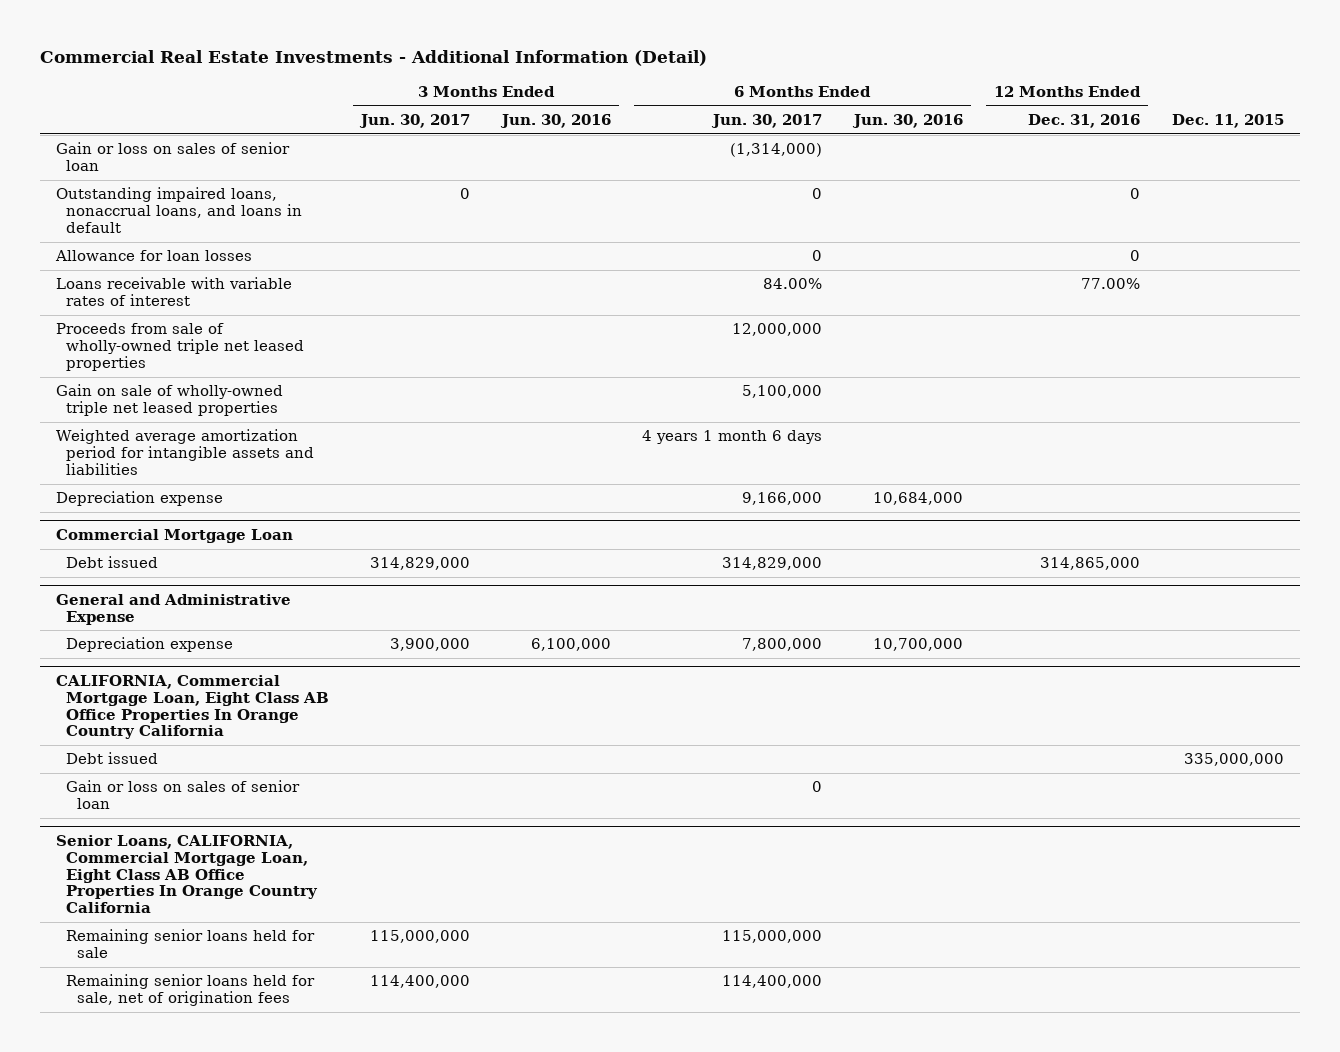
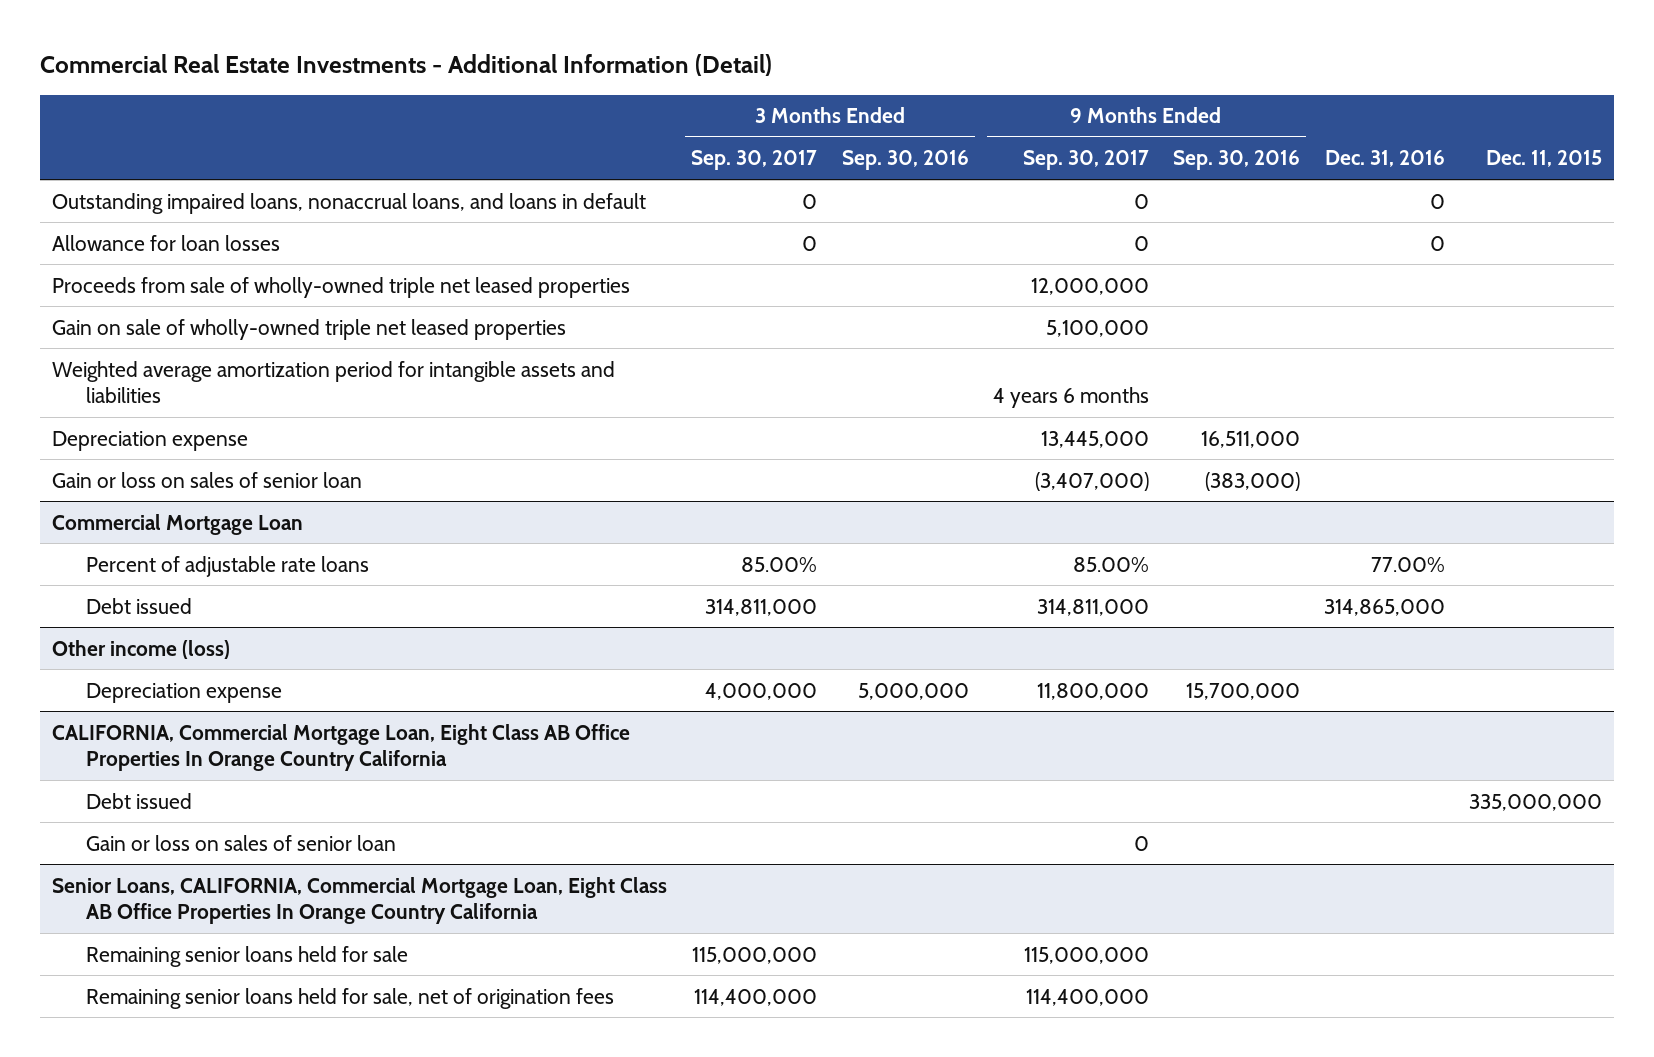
- | 3 Months Ended Jun. 30, 2017 | 3 Months Ended Jun. 30, 2016 | 6 Months Ended Jun. 30, 2017 | 6 Months Ended Jun. 30, 2016 | 12 Months Ended Dec. 31, 2016 | Dec. 11, 2015
+ | 3 Months Ended Sep. 30, 2017 | 3 Months Ended Sep. 30, 2016 | 9 Months Ended Sep. 30, 2017 | 9 Months Ended Sep. 30, 2016 | Dec. 31, 2016 | Dec. 11, 2015
- Loans receivable with variable rates of interest | | | 84.00% | | 77.00% |
moved down: Gain or loss on sales of senior loan | | | (3,407,000) | (383,000) | |
@ Commercial Mortgage Loan
+ Percent of adjustable rate loans | 85.00% | | 85.00% | | 77.00% |
- General and Administrative Expense
- Depreciation expense | 3,900,000 | 6,100,000 | 7,800,000 | 10,700,000 | |
+ Other income (loss)
+ Depreciation expense | 4,000,000 | 5,000,000 | 11,800,000 | 15,700,000 | |

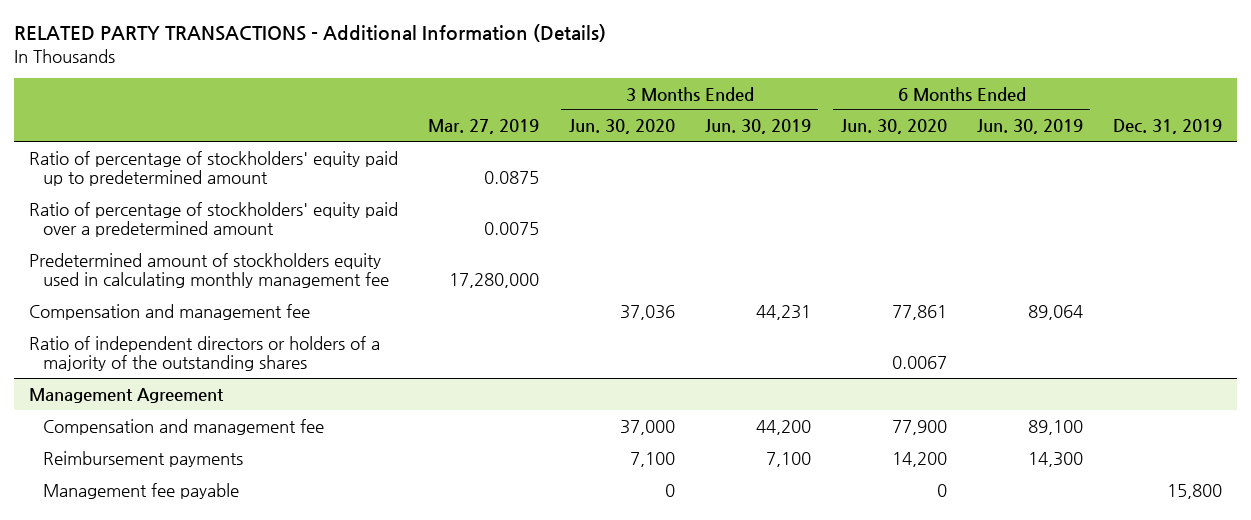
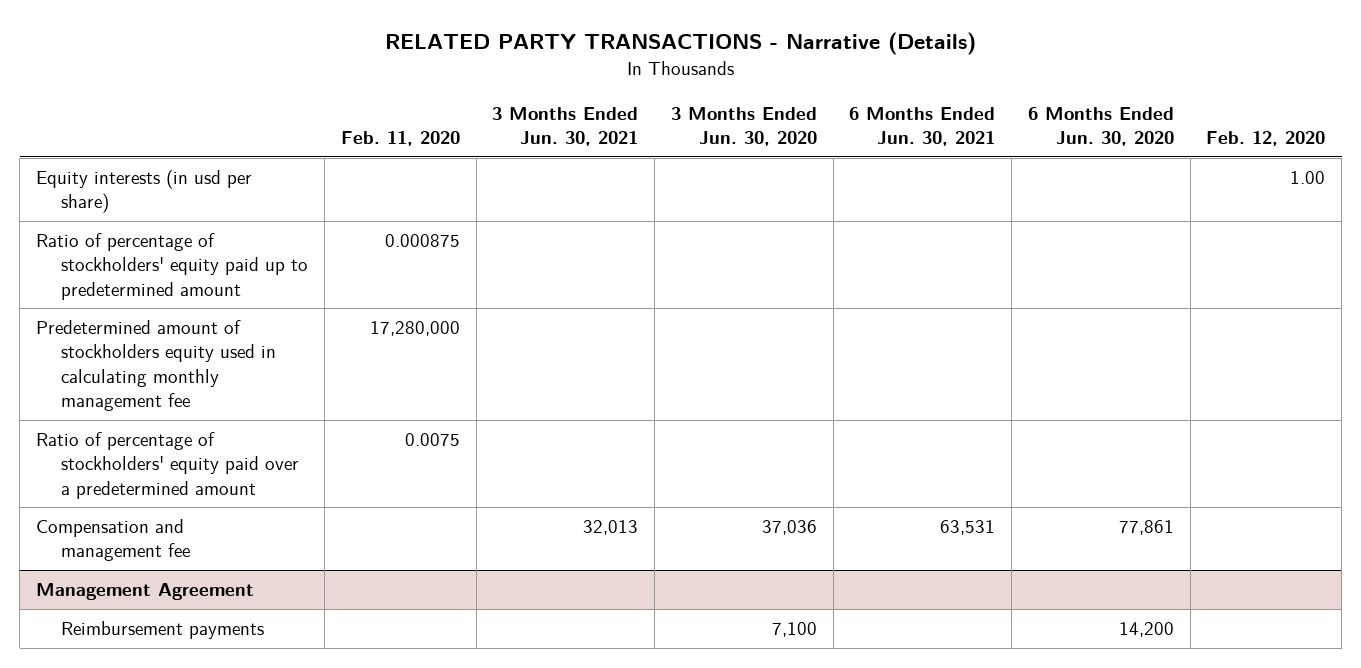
- RELATED PARTY TRANSACTIONS - Additional Information (Details)
+ RELATED PARTY TRANSACTIONS - Narrative (Details)
- | Mar. 27, 2019 | 3 Months Ended Jun. 30, 2020 | 3 Months Ended Jun. 30, 2019 | 6 Months Ended Jun. 30, 2020 | 6 Months Ended Jun. 30, 2019 | Dec. 31, 2019
+ | Feb. 11, 2020 | 3 Months Ended Jun. 30, 2021 | 3 Months Ended Jun. 30, 2020 | 6 Months Ended Jun. 30, 2021 | 6 Months Ended Jun. 30, 2020 | Feb. 12, 2020
+ Equity interests (in usd per share) | | | | | | 1.00
moved down: Ratio of percentage of stockholders' equity paid over a predetermined amount | 0.0075 | | | | |
- Ratio of independent directors or holders of a majority of the outstanding shares | | | | 0.0067 | |
@ Management Agreement
- Compensation and management fee | | 37,000 | 44,200 | 77,900 | 89,100 |
- Management fee payable | | 0 | | 0 | | 15,800

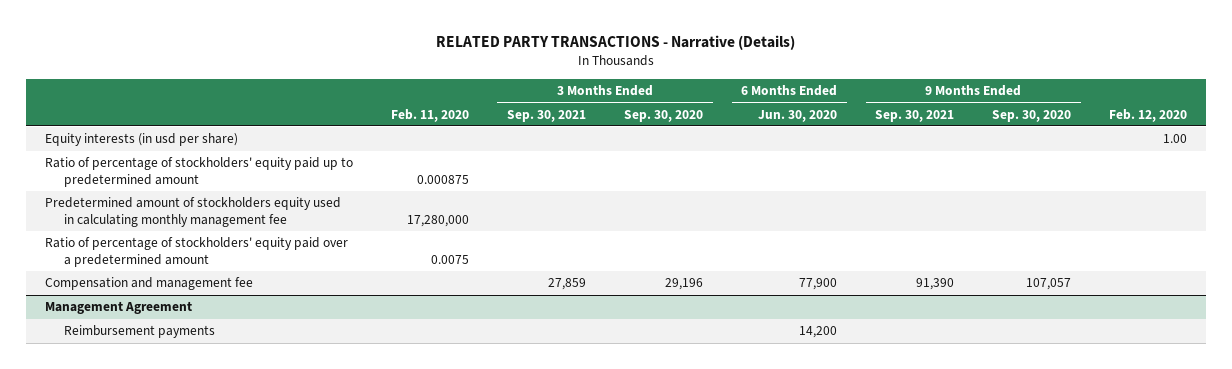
- | Feb. 11, 2020 | 3 Months Ended Jun. 30, 2021 | 3 Months Ended Jun. 30, 2020 | 6 Months Ended Jun. 30, 2021 | 6 Months Ended Jun. 30, 2020 | Feb. 12, 2020
+ | Feb. 11, 2020 | 3 Months Ended Sep. 30, 2021 | 3 Months Ended Sep. 30, 2020 | 6 Months Ended Jun. 30, 2020 | 9 Months Ended Sep. 30, 2021 | 9 Months Ended Sep. 30, 2020 | Feb. 12, 2020
- Compensation and management fee | | 32,013 | 37,036 | 63,531 | 77,861 |
+ Compensation and management fee | | 27,859 | 29,196 | 77,900 | 91,390 | 107,057 |

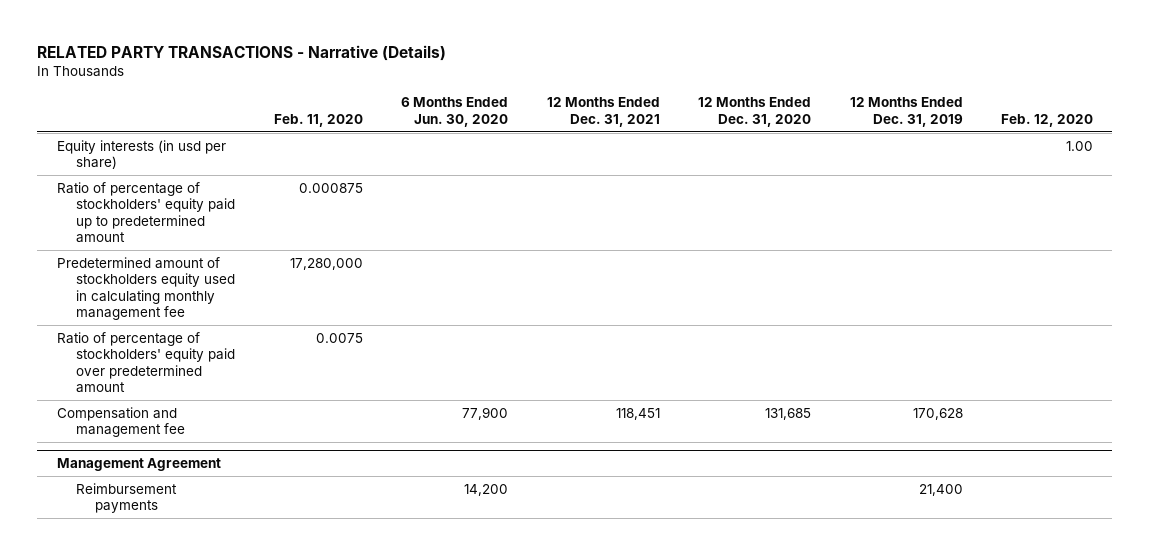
- | Feb. 11, 2020 | 3 Months Ended Sep. 30, 2021 | 3 Months Ended Sep. 30, 2020 | 6 Months Ended Jun. 30, 2020 | 9 Months Ended Sep. 30, 2021 | 9 Months Ended Sep. 30, 2020 | Feb. 12, 2020
+ | Feb. 11, 2020 | 6 Months Ended Jun. 30, 2020 | 12 Months Ended Dec. 31, 2021 | 12 Months Ended Dec. 31, 2020 | 12 Months Ended Dec. 31, 2019 | Feb. 12, 2020
- Ratio of percentage of stockholders' equity paid over a predetermined amount | 0.0075 | | | | | |
+ Ratio of percentage of stockholders' equity paid over predetermined amount | 0.0075 | | | | |

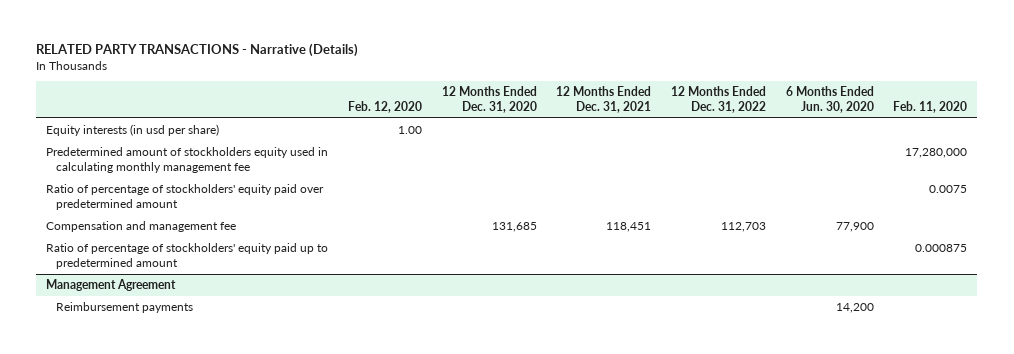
- | Feb. 11, 2020 | 6 Months Ended Jun. 30, 2020 | 12 Months Ended Dec. 31, 2021 | 12 Months Ended Dec. 31, 2020 | 12 Months Ended Dec. 31, 2019 | Feb. 12, 2020
+ | Feb. 12, 2020 | 12 Months Ended Dec. 31, 2020 | 12 Months Ended Dec. 31, 2021 | 12 Months Ended Dec. 31, 2022 | 6 Months Ended Jun. 30, 2020 | Feb. 11, 2020
moved down: Ratio of percentage of stockholders' equity paid up to predetermined amount | | | | | | 0.000875

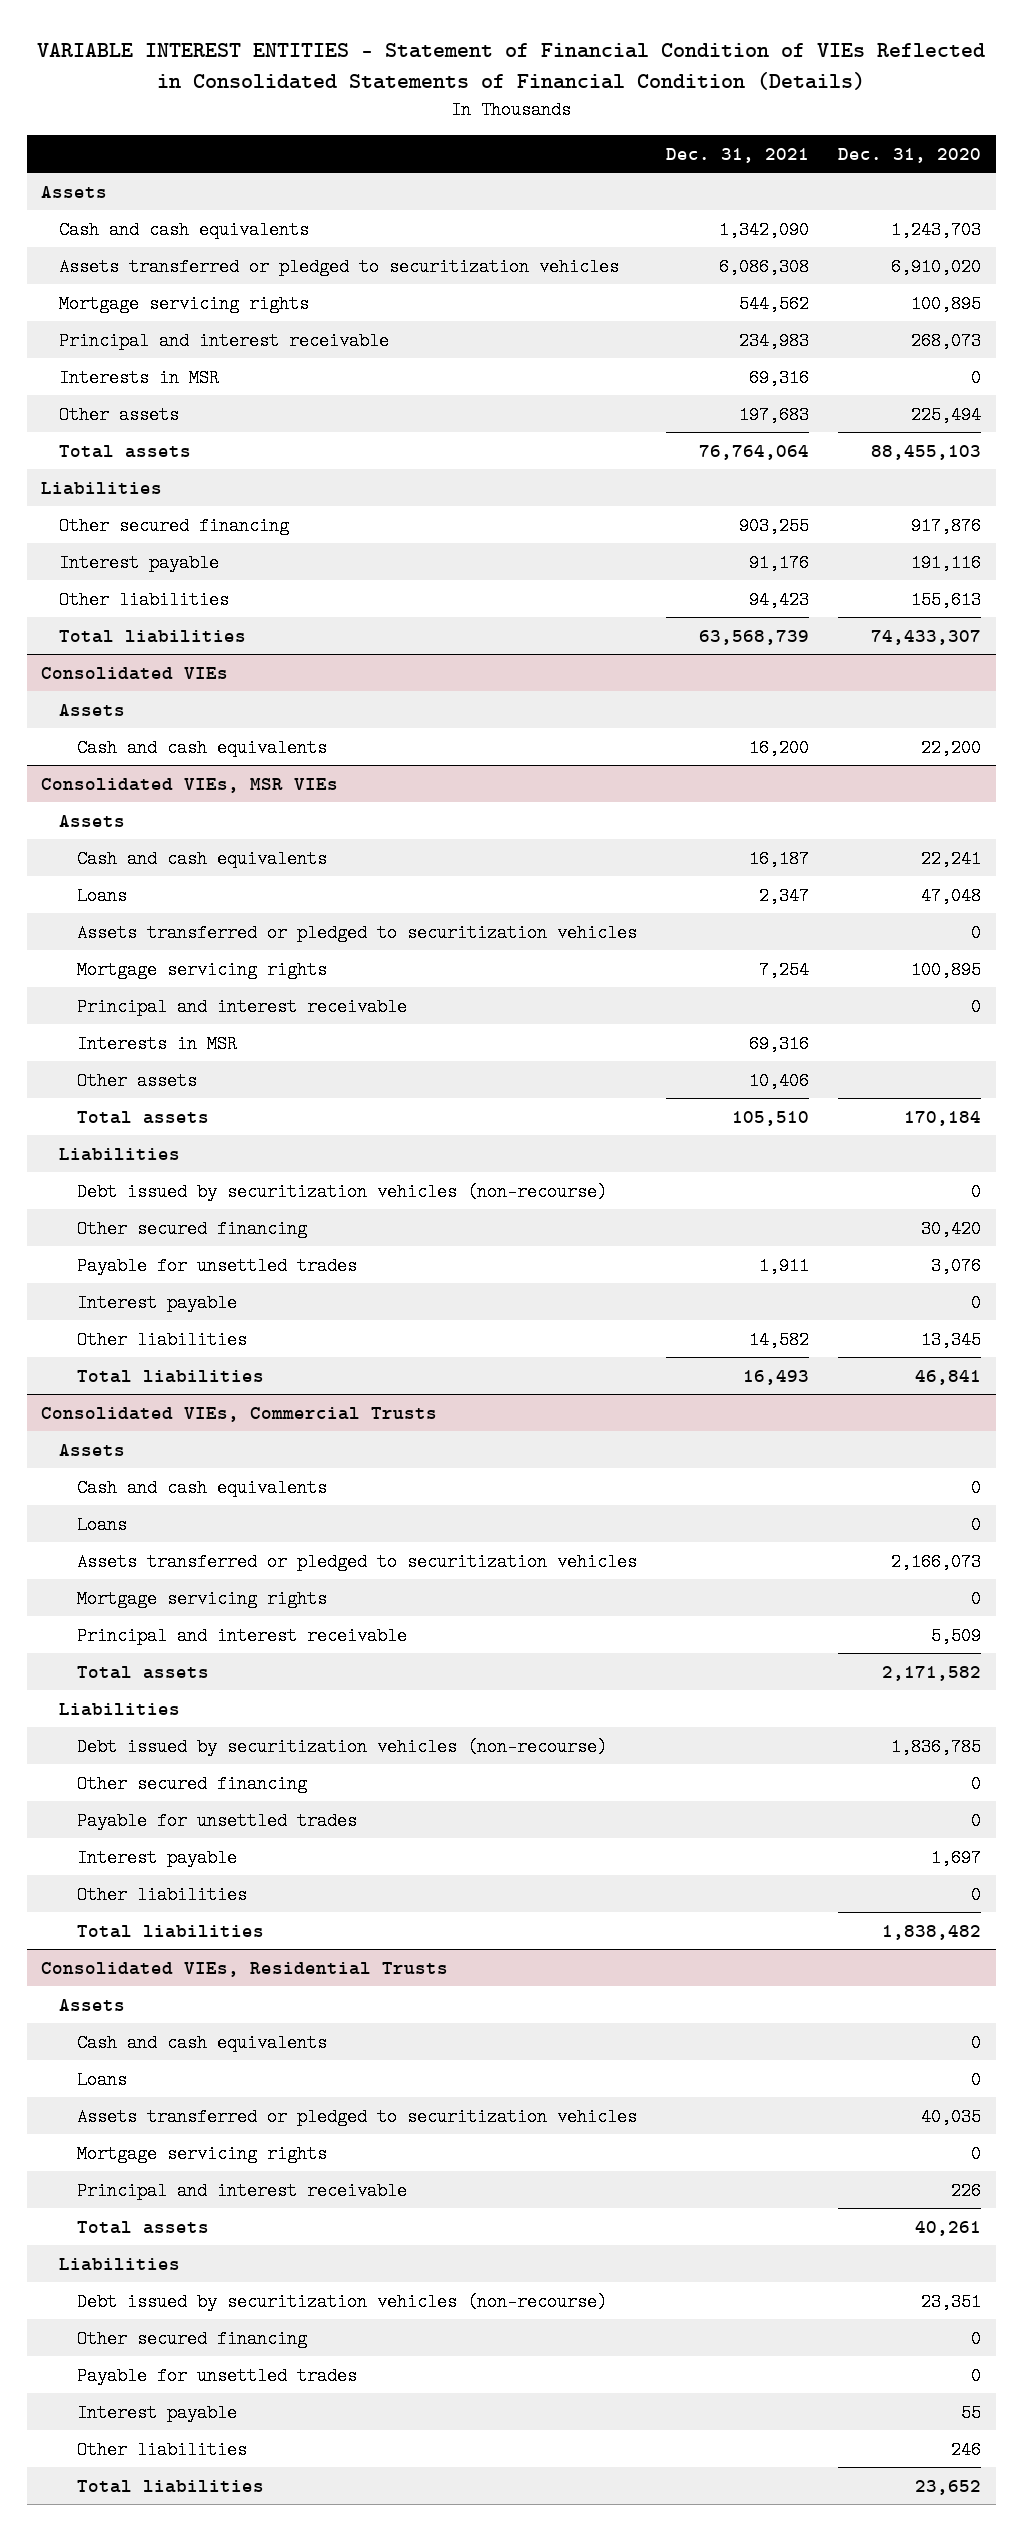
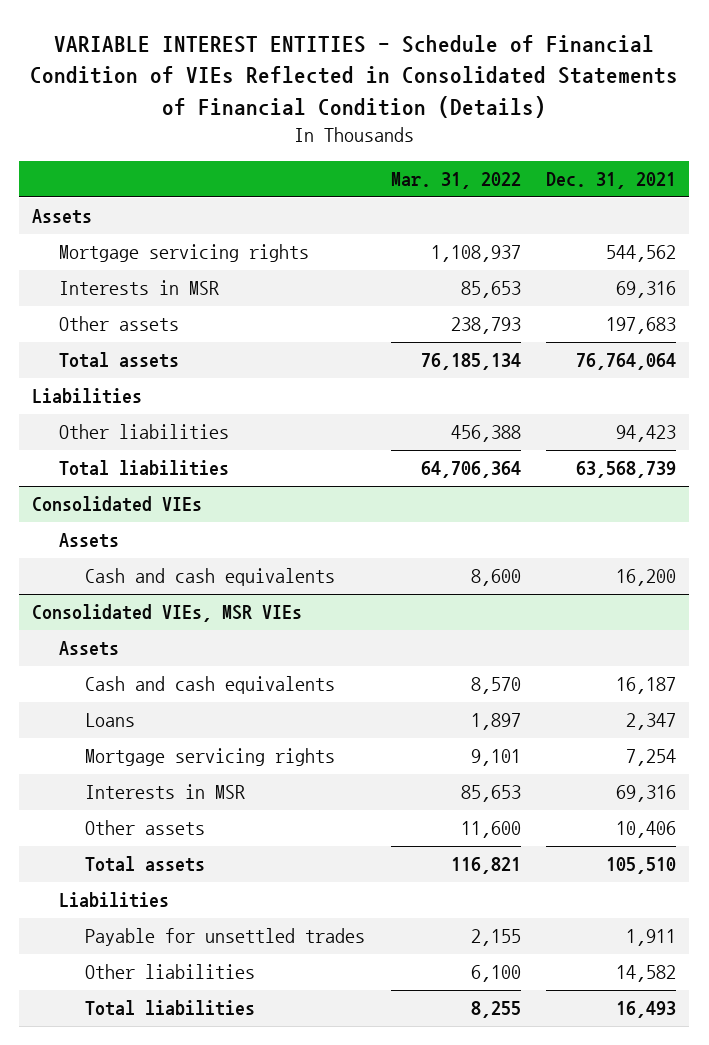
- VARIABLE INTEREST ENTITIES - Statement of Financial Condition of VIEs Reflected in Consolidated Statements of Financial Condition (Details)
+ VARIABLE INTEREST ENTITIES - Schedule of Financial Condition of VIEs Reflected in Consolidated Statements of Financial Condition (Details)
- | Dec. 31, 2021 | Dec. 31, 2020
+ | Mar. 31, 2022 | Dec. 31, 2021
- Cash and cash equivalents | 1,342,090 | 1,243,703
- Assets transferred or pledged to securitization vehicles | 6,086,308 | 6,910,020
- Principal and interest receivable | 234,983 | 268,073
- Other secured financing | 903,255 | 917,876
- Interest payable | 91,176 | 191,116
@ Consolidated VIEs, MSR VIEs
- Assets transferred or pledged to securitization vehicles | | 0
- Principal and interest receivable | | 0
- Debt issued by securitization vehicles (non-recourse) | | 0
- Other secured financing | | 30,420
- Interest payable | | 0
- Consolidated VIEs, Commercial Trusts
- Assets
- Cash and cash equivalents | | 0
- Loans | | 0
- Assets transferred or pledged to securitization vehicles | | 2,166,073
- Mortgage servicing rights | | 0
- Principal and interest receivable | | 5,509
- Total assets | | 2,171,582
- Liabilities
- Debt issued by securitization vehicles (non-recourse) | | 1,836,785
- Other secured financing | | 0
- Payable for unsettled trades | | 0
- Interest payable | | 1,697
- Other liabilities | | 0
- Total liabilities | | 1,838,482
- Consolidated VIEs, Residential Trusts
- Assets
- Cash and cash equivalents | | 0
- Loans | | 0
- Assets transferred or pledged to securitization vehicles | | 40,035
- Mortgage servicing rights | | 0
- Principal and interest receivable | | 226
- Total assets | | 40,261
- Liabilities
- Debt issued by securitization vehicles (non-recourse) | | 23,351
- Other secured financing | | 0
- Payable for unsettled trades | | 0
- Interest payable | | 55
- Other liabilities | | 246
- Total liabilities | | 23,652

